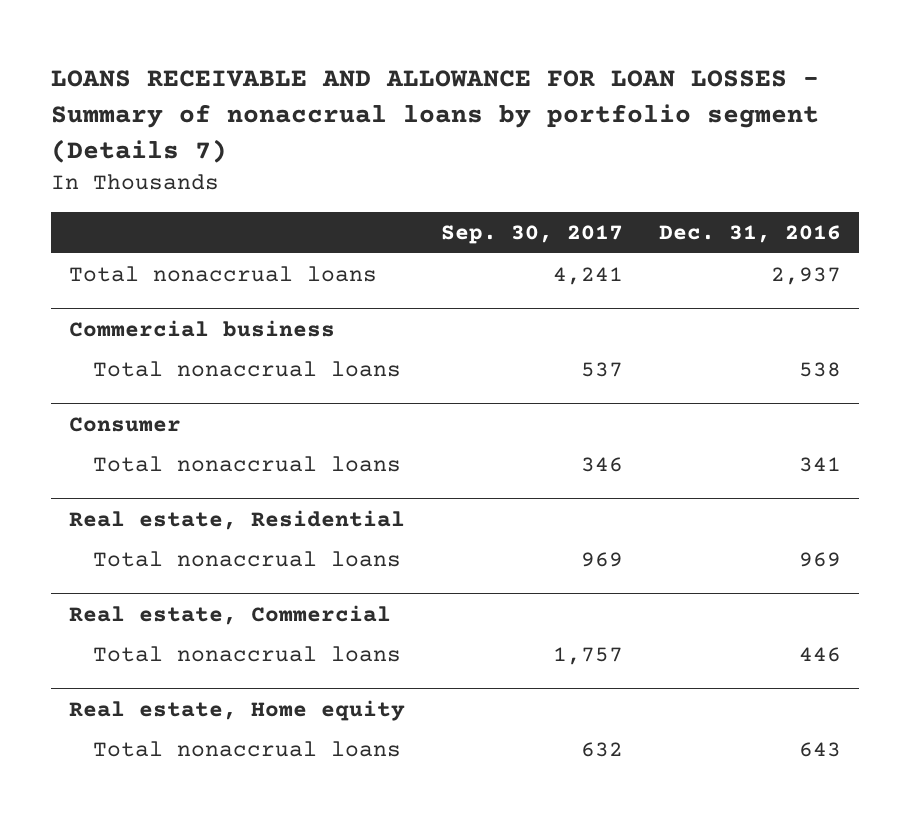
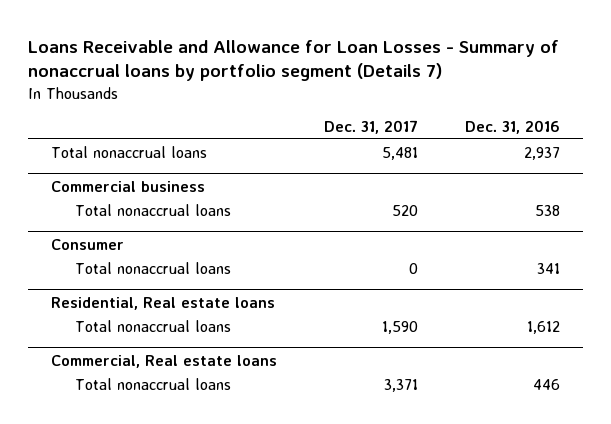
- LOANS RECEIVABLE AND ALLOWANCE FOR LOAN LOSSES - Summary of nonaccrual loans by portfolio segment (Details 7)
+ Loans Receivable and Allowance for Loan Losses - Summary of nonaccrual loans by portfolio segment (Details 7)
- | Sep. 30, 2017 | Dec. 31, 2016
+ | Dec. 31, 2017 | Dec. 31, 2016
- Real estate, Residential
- Total nonaccrual loans | 969 | 969
- Real estate, Commercial
+ Residential, Real estate loans
+ Total nonaccrual loans | 1,590 | 1,612
+ Commercial, Real estate loans
- Real estate, Home equity
- Total nonaccrual loans | 632 | 643

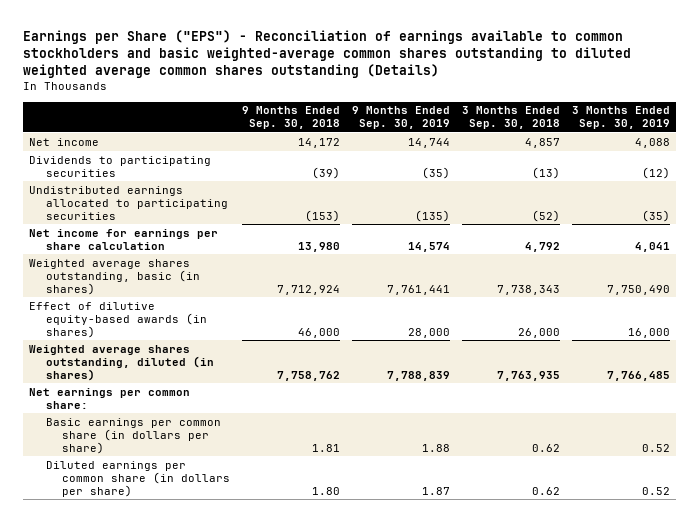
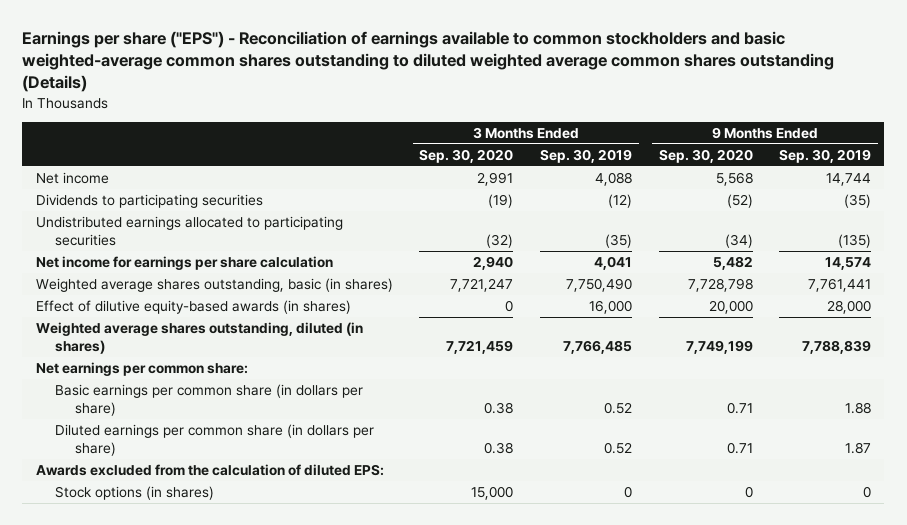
- Earnings per Share ("EPS") - Reconciliation of earnings available to common stockholders and basic weighted-average common shares outstanding to diluted weighted average common shares outstanding (Details)
+ Earnings per share ("EPS") - Reconciliation of earnings available to common stockholders and basic weighted-average common shares outstanding to diluted weighted average common shares outstanding (Details)
- | 9 Months Ended Sep. 30, 2018 | 9 Months Ended Sep. 30, 2019 | 3 Months Ended Sep. 30, 2018 | 3 Months Ended Sep. 30, 2019
+ | 3 Months Ended Sep. 30, 2020 | 3 Months Ended Sep. 30, 2019 | 9 Months Ended Sep. 30, 2020 | 9 Months Ended Sep. 30, 2019
+ Awards excluded from the calculation of diluted EPS:
+ Stock options (in shares) | 15,000 | 0 | 0 | 0

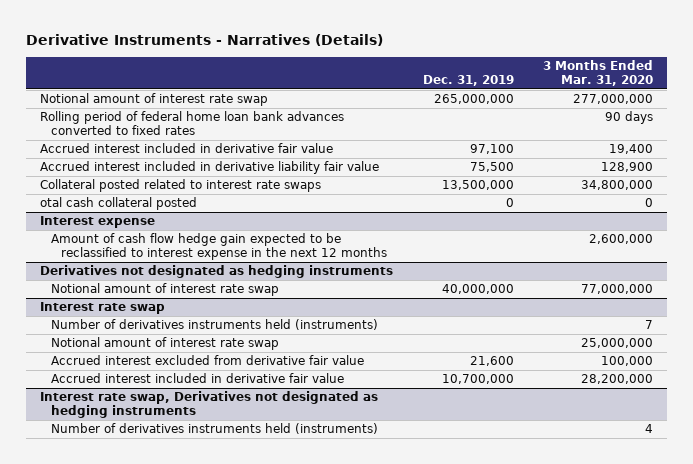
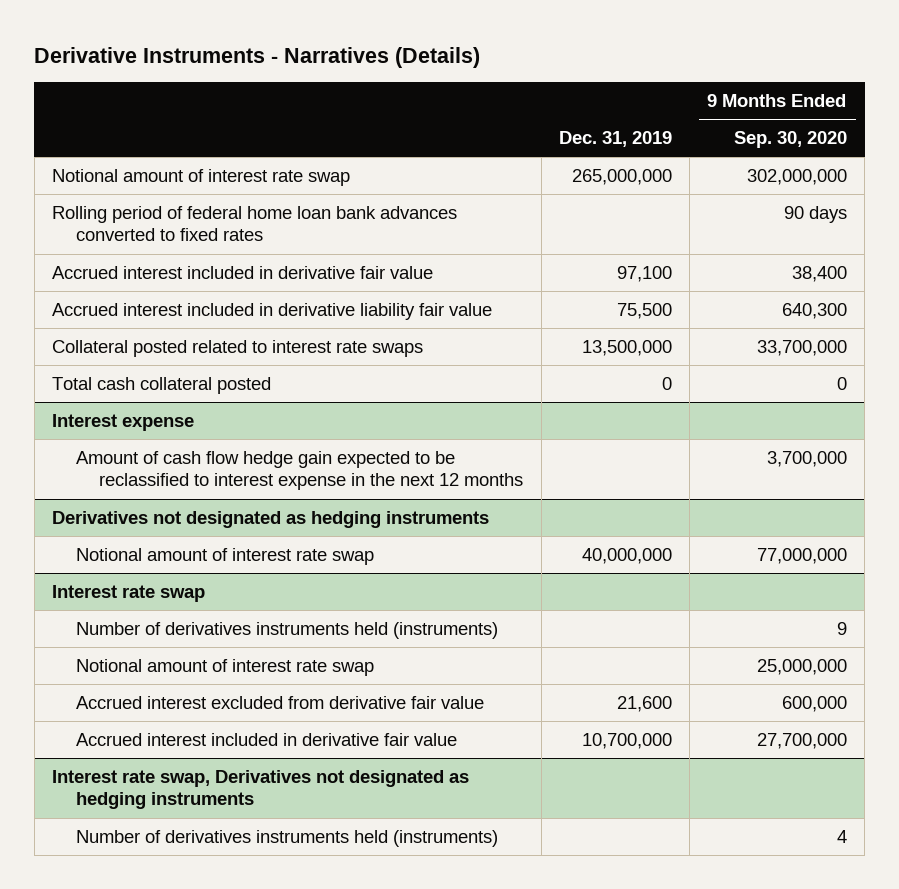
- | Dec. 31, 2019 | 3 Months Ended Mar. 31, 2020
+ | Dec. 31, 2019 | 9 Months Ended Sep. 30, 2020
- otal cash collateral posted | 0 | 0
+ Total cash collateral posted | 0 | 0

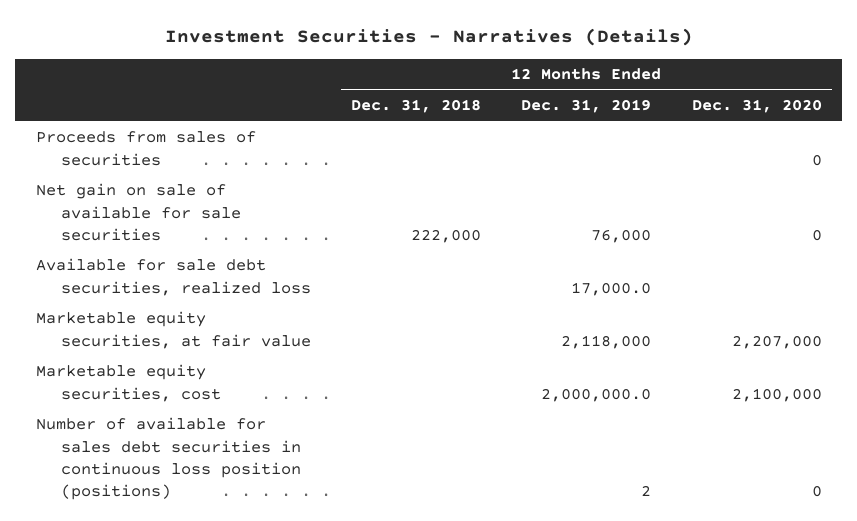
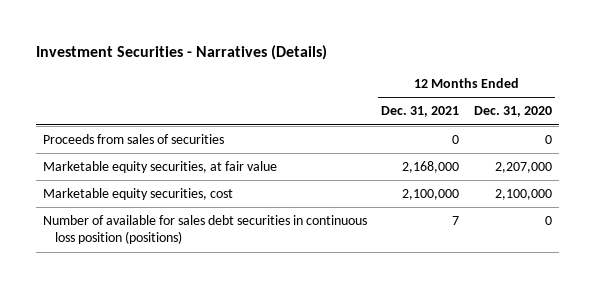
- | 12 Months Ended Dec. 31, 2018 | 12 Months Ended Dec. 31, 2019 | 12 Months Ended Dec. 31, 2020
+ | 12 Months Ended Dec. 31, 2021 | 12 Months Ended Dec. 31, 2020
- Net gain on sale of available for sale securities | 222,000 | 76,000 | 0
- Available for sale debt securities, realized loss | | 17,000.0 |

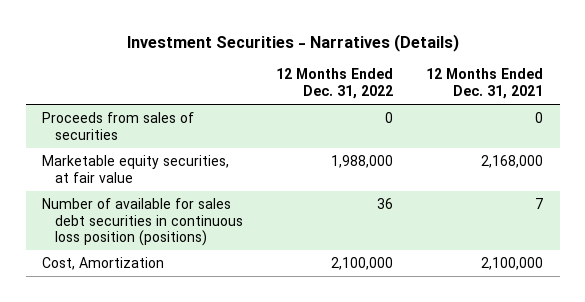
- | 12 Months Ended Dec. 31, 2021 | 12 Months Ended Dec. 31, 2020
+ | 12 Months Ended Dec. 31, 2022 | 12 Months Ended Dec. 31, 2021
- Marketable equity securities, cost | 2,100,000 | 2,100,000
+ Cost, Amortization | 2,100,000 | 2,100,000

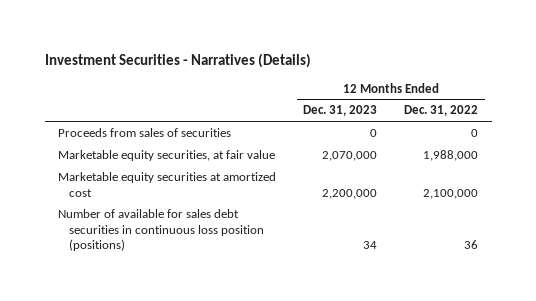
- | 12 Months Ended Dec. 31, 2022 | 12 Months Ended Dec. 31, 2021
+ | 12 Months Ended Dec. 31, 2023 | 12 Months Ended Dec. 31, 2022
+ Marketable equity securities at amortized cost | 2,200,000 | 2,100,000
- Cost, Amortization | 2,100,000 | 2,100,000

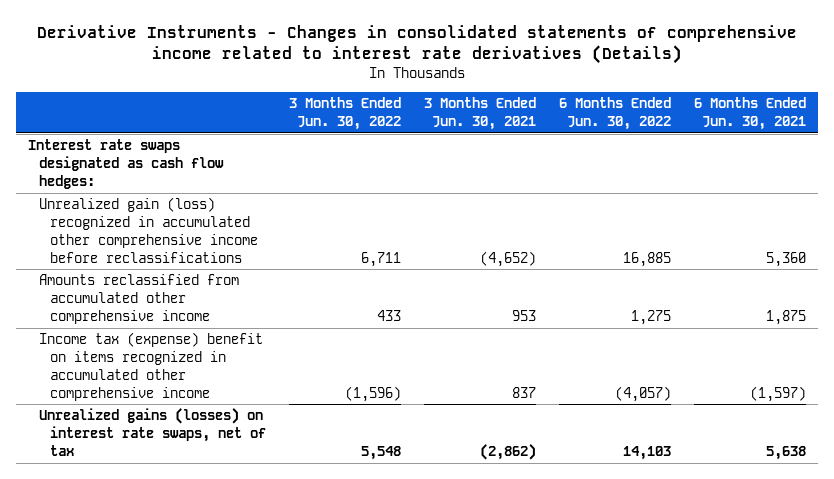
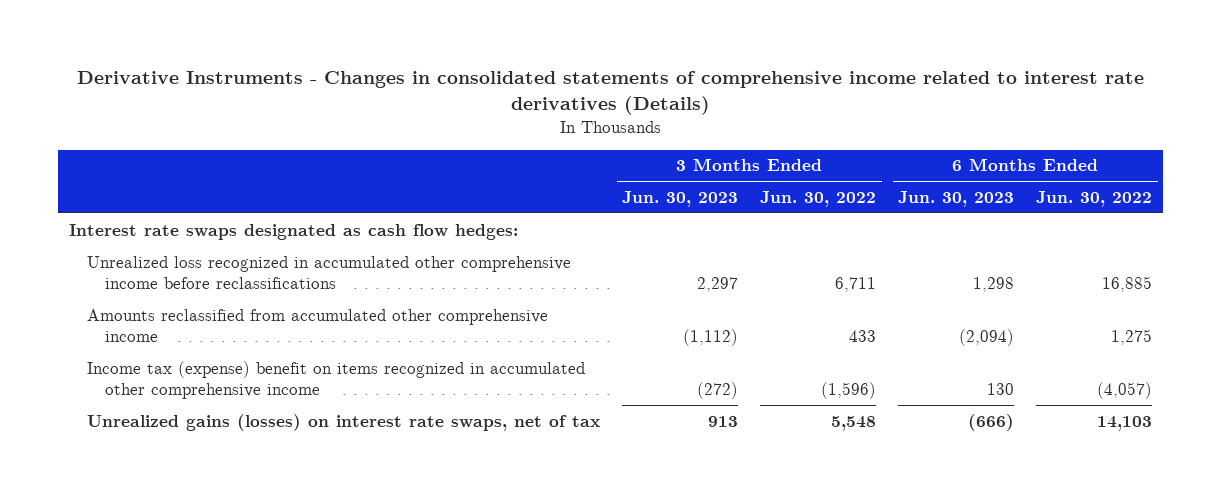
- | 3 Months Ended Jun. 30, 2022 | 3 Months Ended Jun. 30, 2021 | 6 Months Ended Jun. 30, 2022 | 6 Months Ended Jun. 30, 2021
+ | 3 Months Ended Jun. 30, 2023 | 3 Months Ended Jun. 30, 2022 | 6 Months Ended Jun. 30, 2023 | 6 Months Ended Jun. 30, 2022
- Unrealized gain (loss) recognized in accumulated other comprehensive income before reclassifications | 6,711 | (4,652) | 16,885 | 5,360
+ Unrealized loss recognized in accumulated other comprehensive income before reclassifications | 2,297 | 6,711 | 1,298 | 16,885

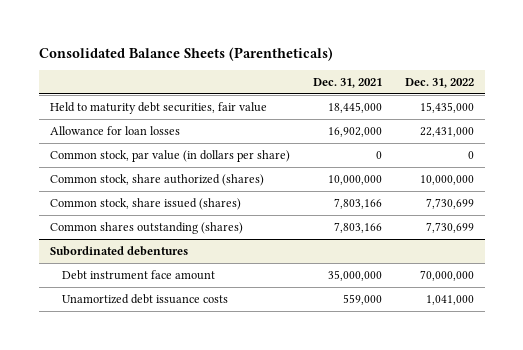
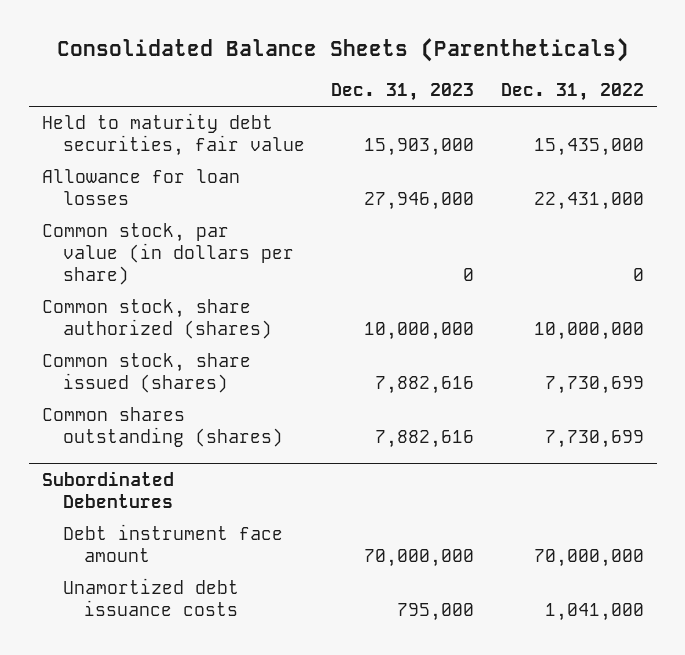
- | Dec. 31, 2021 | Dec. 31, 2022
+ | Dec. 31, 2023 | Dec. 31, 2022
- Subordinated debentures
+ Subordinated Debentures

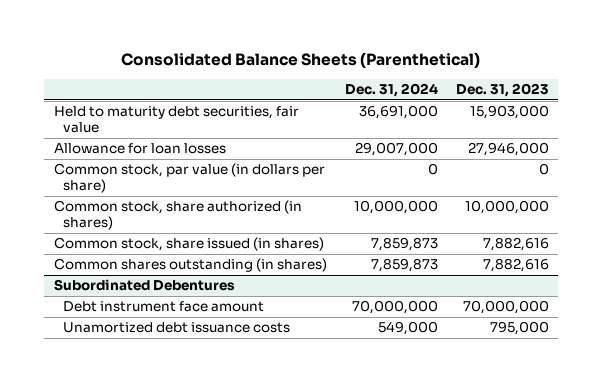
- Consolidated Balance Sheets (Parentheticals)
+ Consolidated Balance Sheets (Parenthetical)
- | Dec. 31, 2023 | Dec. 31, 2022
+ | Dec. 31, 2024 | Dec. 31, 2023
- Common stock, share authorized (shares) | 10,000,000 | 10,000,000
- Common stock, share issued (shares) | 7,882,616 | 7,730,699
- Common shares outstanding (shares) | 7,882,616 | 7,730,699
+ Common stock, share authorized (in shares) | 10,000,000 | 10,000,000
+ Common stock, share issued (in shares) | 7,859,873 | 7,882,616
+ Common shares outstanding (in shares) | 7,859,873 | 7,882,616

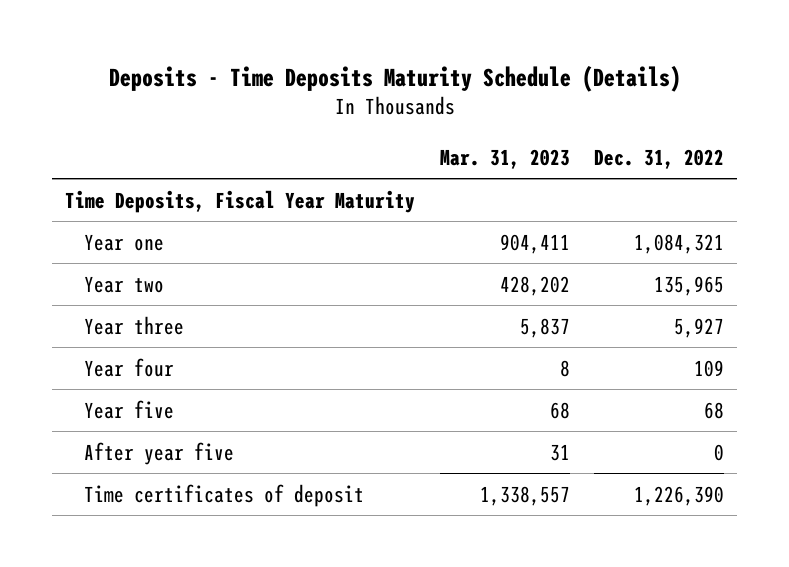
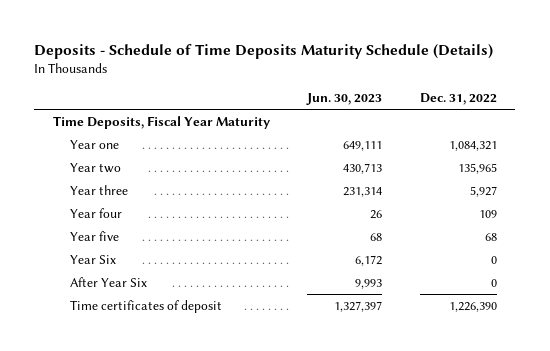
- Deposits - Time Deposits Maturity Schedule (Details)
+ Deposits - Schedule of Time Deposits Maturity Schedule (Details)
- | Mar. 31, 2023 | Dec. 31, 2022
+ | Jun. 30, 2023 | Dec. 31, 2022
- After year five | 31 | 0
+ Year Six | 6,172 | 0
+ After Year Six | 9,993 | 0

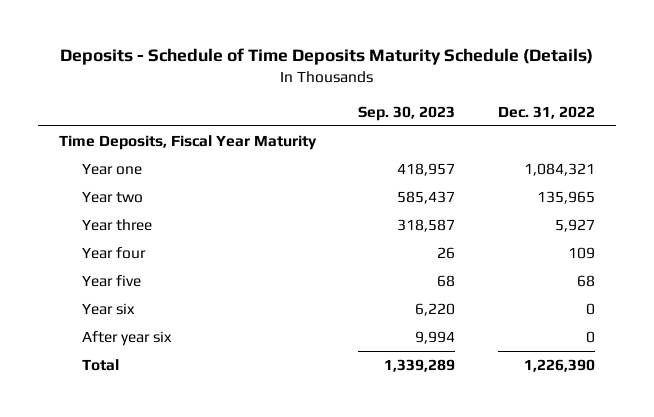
- | Jun. 30, 2023 | Dec. 31, 2022
+ | Sep. 30, 2023 | Dec. 31, 2022
- Year Six | 6,172 | 0
- After Year Six | 9,993 | 0
- Time certificates of deposit | 1,327,397 | 1,226,390
+ Year six | 6,220 | 0
+ After year six | 9,994 | 0
+ Total | 1,339,289 | 1,226,390

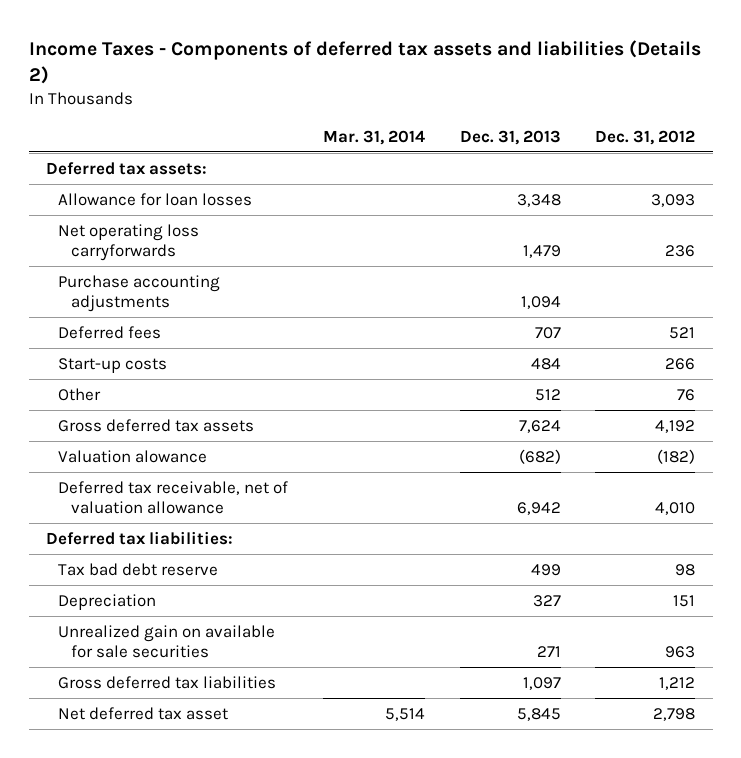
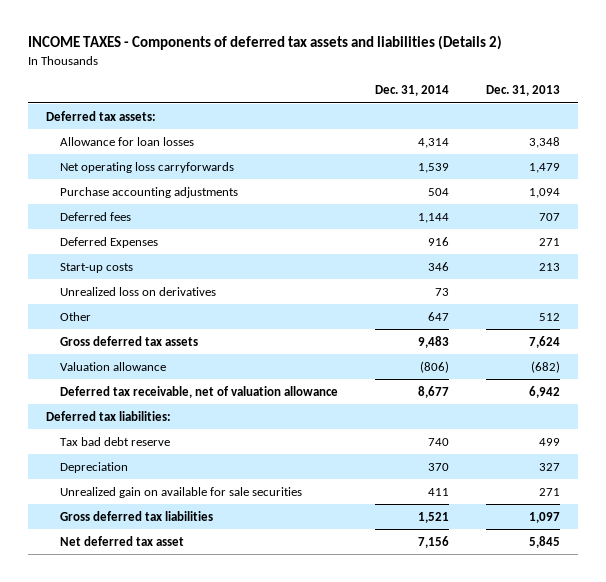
- Income Taxes - Components of deferred tax assets and liabilities (Details 2)
+ INCOME TAXES - Components of deferred tax assets and liabilities (Details 2)
- | Mar. 31, 2014 | Dec. 31, 2013 | Dec. 31, 2012
+ | Dec. 31, 2014 | Dec. 31, 2013
- Start-up costs | | 484 | 266
+ Deferred Expenses | 916 | 271
+ Start-up costs | 346 | 213
+ Unrealized loss on derivatives | 73 |
- Valuation alowance | | (682) | (182)
+ Valuation allowance | (806) | (682)

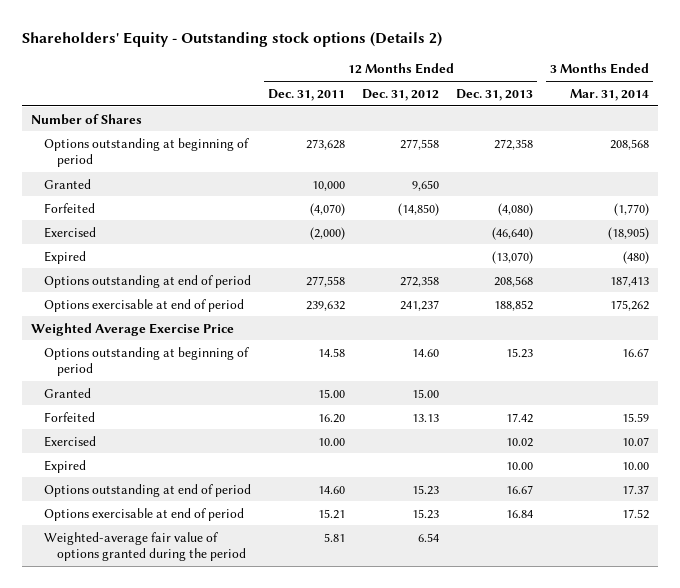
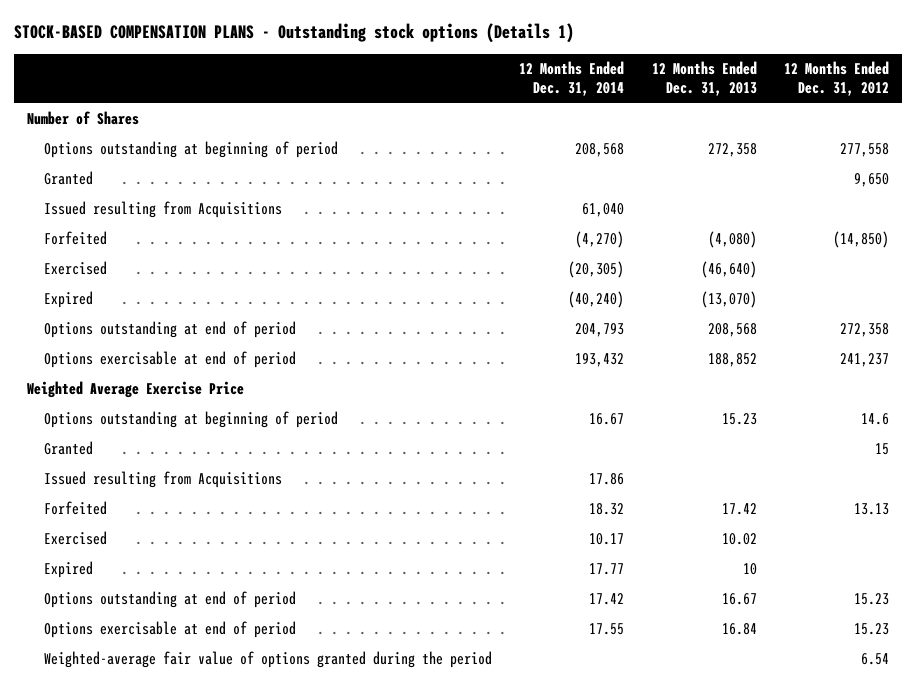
- Shareholders' Equity - Outstanding stock options (Details 2)
+ STOCK-BASED COMPENSATION PLANS - Outstanding stock options (Details 1)
- | 12 Months Ended Dec. 31, 2011 | 12 Months Ended Dec. 31, 2012 | 12 Months Ended Dec. 31, 2013 | 3 Months Ended Mar. 31, 2014
+ | 12 Months Ended Dec. 31, 2014 | 12 Months Ended Dec. 31, 2013 | 12 Months Ended Dec. 31, 2012
+ Issued resulting from Acquisitions | 61,040 | |
- Options outstanding at beginning of period | 14.58 | 14.60 | 15.23 | 16.67
- Granted | 15.00 | 15.00 | |
+ Options outstanding at beginning of period | 16.67 | 15.23 | 14.6
+ Granted | | | 15
+ Issued resulting from Acquisitions | 17.86 | |
- Expired | | | 10.00 | 10.00
+ Expired | 17.77 | 10 |

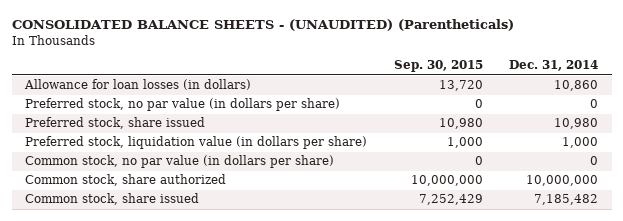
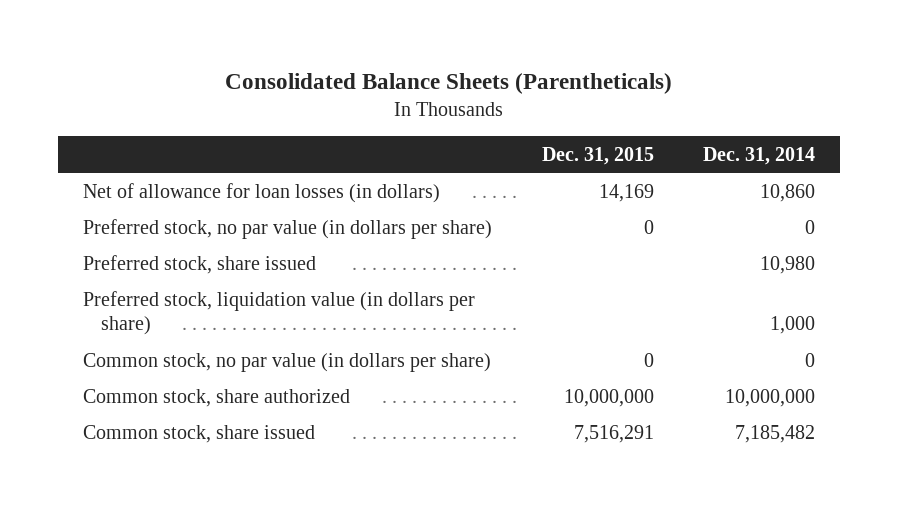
- CONSOLIDATED BALANCE SHEETS - (UNAUDITED) (Parentheticals)
+ Consolidated Balance Sheets (Parentheticals)
- | Sep. 30, 2015 | Dec. 31, 2014
+ | Dec. 31, 2015 | Dec. 31, 2014
- Allowance for loan losses (in dollars) | 13,720 | 10,860
+ Net of allowance for loan losses (in dollars) | 14,169 | 10,860

